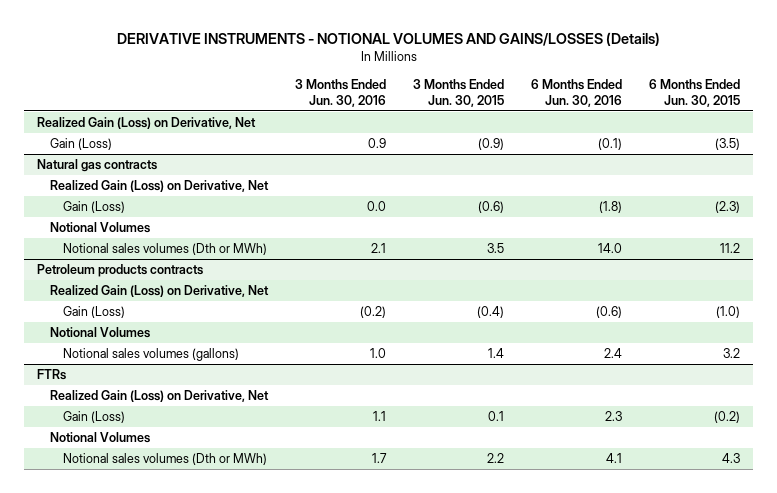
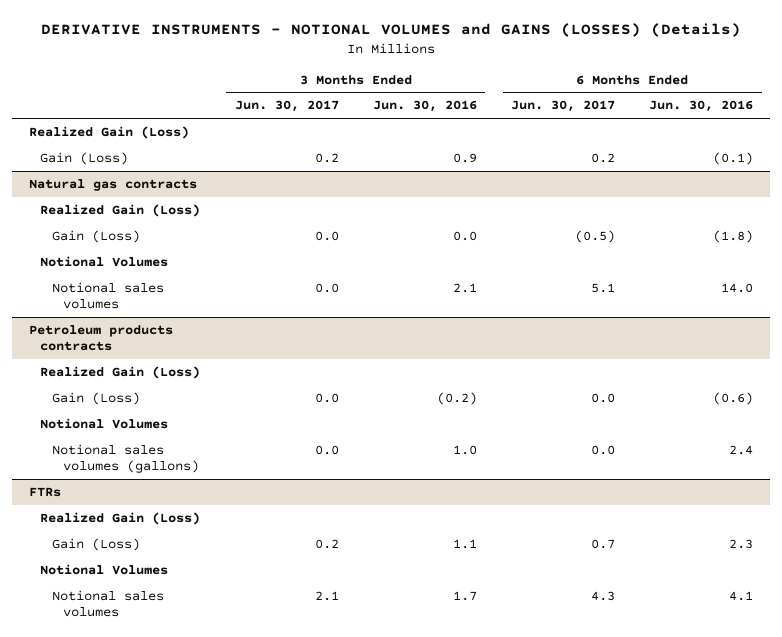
- DERIVATIVE INSTRUMENTS - NOTIONAL VOLUMES AND GAINS/LOSSES (Details)
+ DERIVATIVE INSTRUMENTS - NOTIONAL VOLUMES and GAINS (LOSSES) (Details)
- | 3 Months Ended Jun. 30, 2016 | 3 Months Ended Jun. 30, 2015 | 6 Months Ended Jun. 30, 2016 | 6 Months Ended Jun. 30, 2015
+ | 3 Months Ended Jun. 30, 2017 | 3 Months Ended Jun. 30, 2016 | 6 Months Ended Jun. 30, 2017 | 6 Months Ended Jun. 30, 2016
- Realized Gain (Loss) on Derivative, Net
+ Realized Gain (Loss)
@ Natural gas contracts
- Realized Gain (Loss) on Derivative, Net
+ Realized Gain (Loss)
- Notional sales volumes (Dth or MWh) | 2.1 | 3.5 | 14.0 | 11.2
+ Notional sales volumes | 0.0 | 2.1 | 5.1 | 14.0
@ Petroleum products contracts
- Realized Gain (Loss) on Derivative, Net
+ Realized Gain (Loss)
@ FTRs
- Realized Gain (Loss) on Derivative, Net
+ Realized Gain (Loss)
- Notional sales volumes (Dth or MWh) | 1.7 | 2.2 | 4.1 | 4.3
+ Notional sales volumes | 2.1 | 1.7 | 4.3 | 4.1

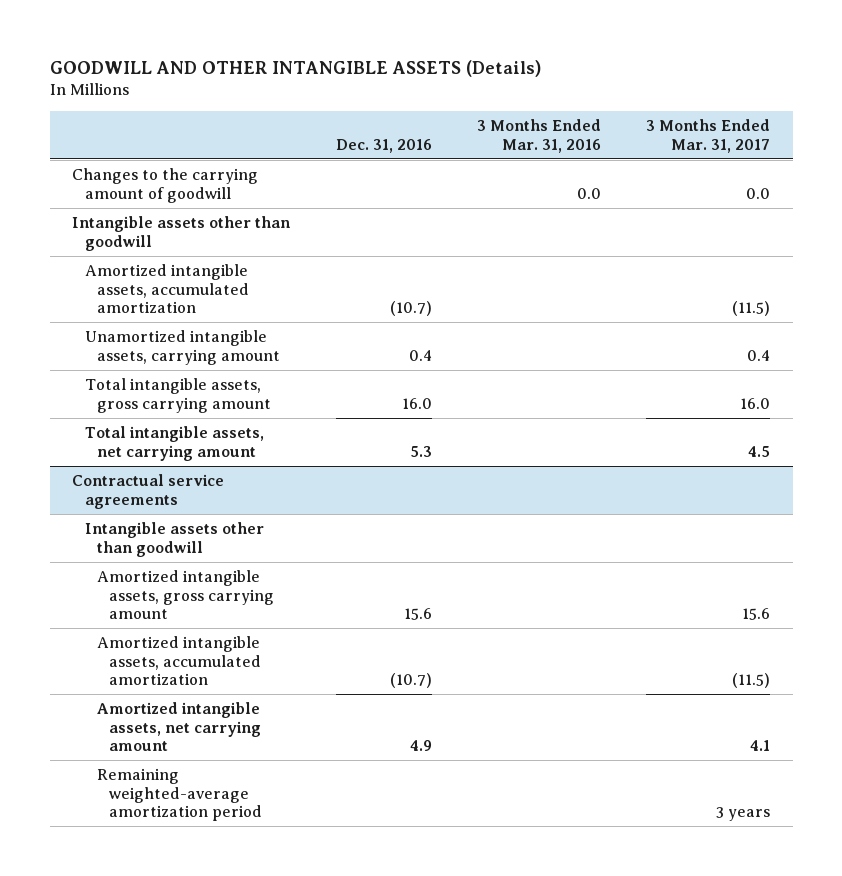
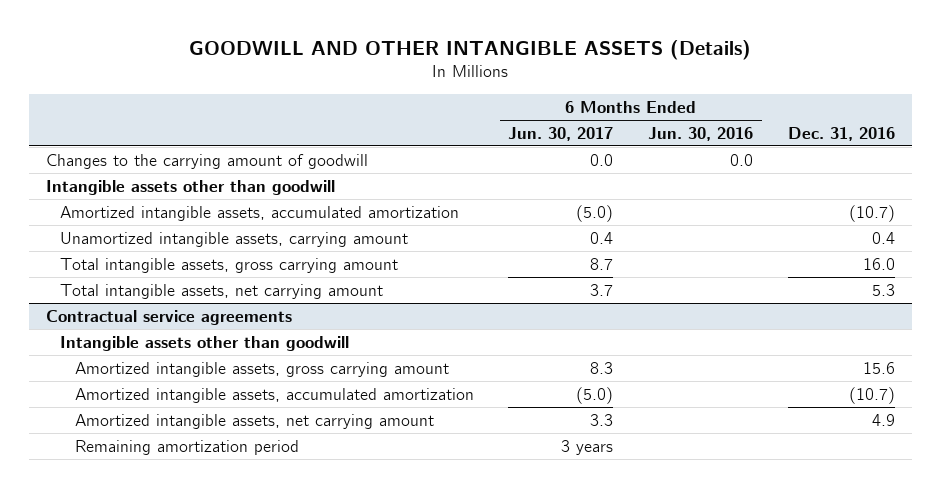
- | Dec. 31, 2016 | 3 Months Ended Mar. 31, 2016 | 3 Months Ended Mar. 31, 2017
+ | 6 Months Ended Jun. 30, 2017 | 6 Months Ended Jun. 30, 2016 | Dec. 31, 2016
@ Contractual service agreements
- Remaining weighted-average amortization period | | | 3 years
+ Remaining amortization period | 3 years | |

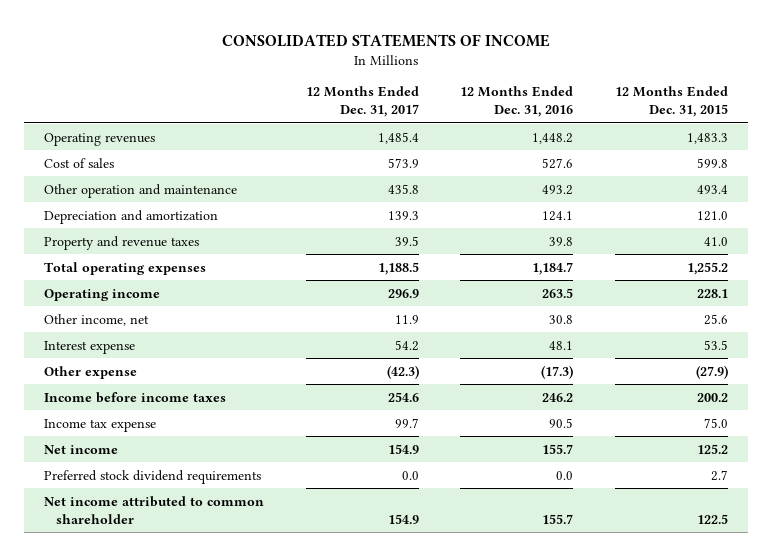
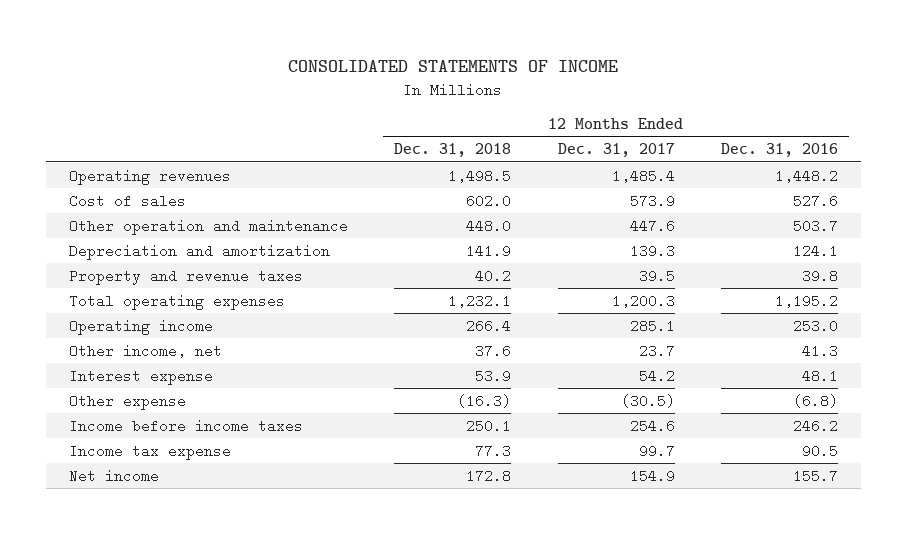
- | 12 Months Ended Dec. 31, 2017 | 12 Months Ended Dec. 31, 2016 | 12 Months Ended Dec. 31, 2015
+ | 12 Months Ended Dec. 31, 2018 | 12 Months Ended Dec. 31, 2017 | 12 Months Ended Dec. 31, 2016
- Other operation and maintenance | 435.8 | 493.2 | 493.4
+ Other operation and maintenance | 448.0 | 447.6 | 503.7
- Total operating expenses | 1,188.5 | 1,184.7 | 1,255.2
- Operating income | 296.9 | 263.5 | 228.1
- Other income, net | 11.9 | 30.8 | 25.6
+ Total operating expenses | 1,232.1 | 1,200.3 | 1,195.2
+ Operating income | 266.4 | 285.1 | 253.0
+ Other income, net | 37.6 | 23.7 | 41.3
- Other expense | (42.3) | (17.3) | (27.9)
+ Other expense | (16.3) | (30.5) | (6.8)
- Preferred stock dividend requirements | 0.0 | 0.0 | 2.7
- Net income attributed to common shareholder | 154.9 | 155.7 | 122.5

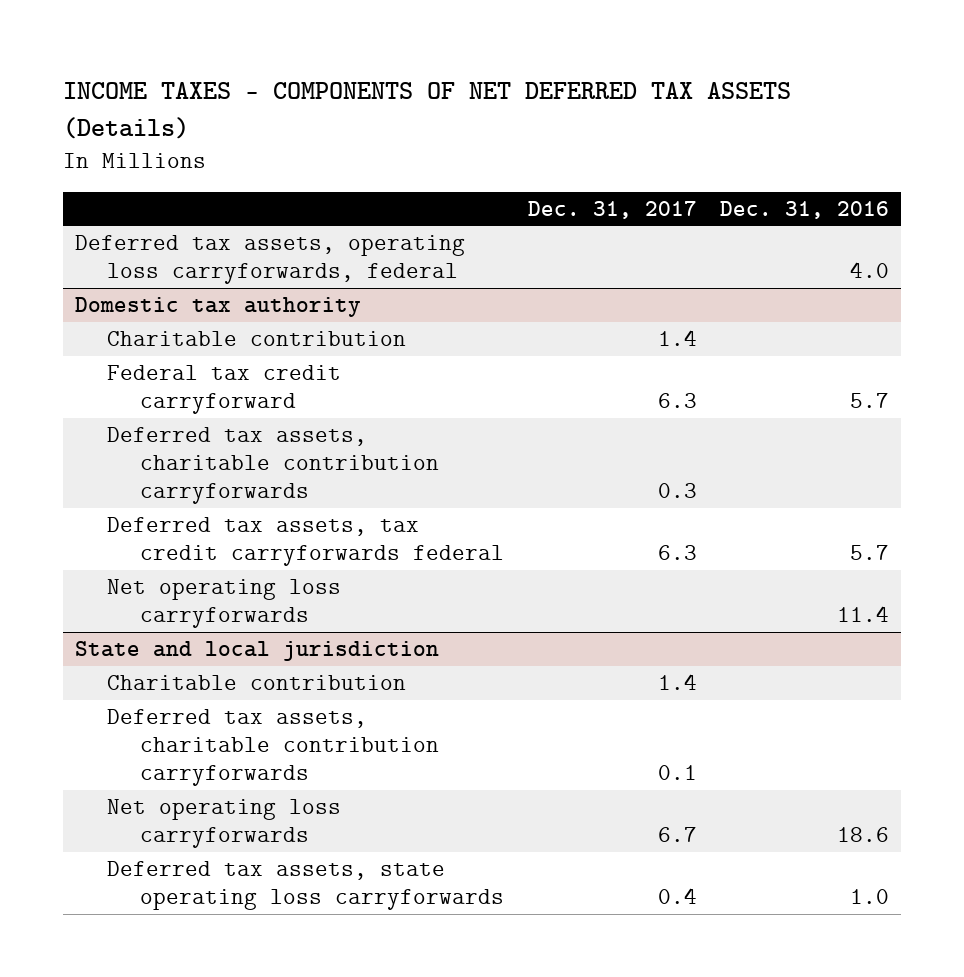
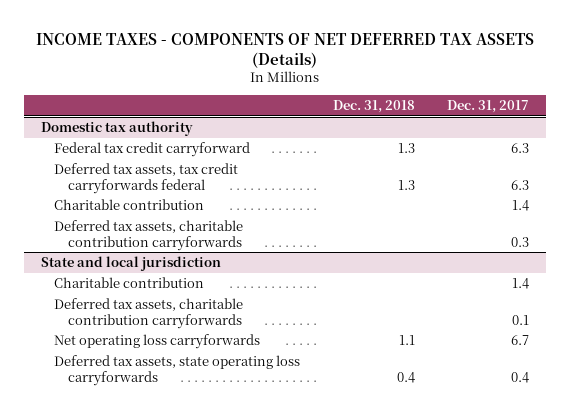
- | Dec. 31, 2017 | Dec. 31, 2016
+ | Dec. 31, 2018 | Dec. 31, 2017
- Deferred tax assets, operating loss carryforwards, federal | | 4.0
@ Domestic tax authority
- Net operating loss carryforwards | | 11.4
moved down: Charitable contribution | | 1.4
moved down: Deferred tax assets, charitable contribution carryforwards | | 0.3

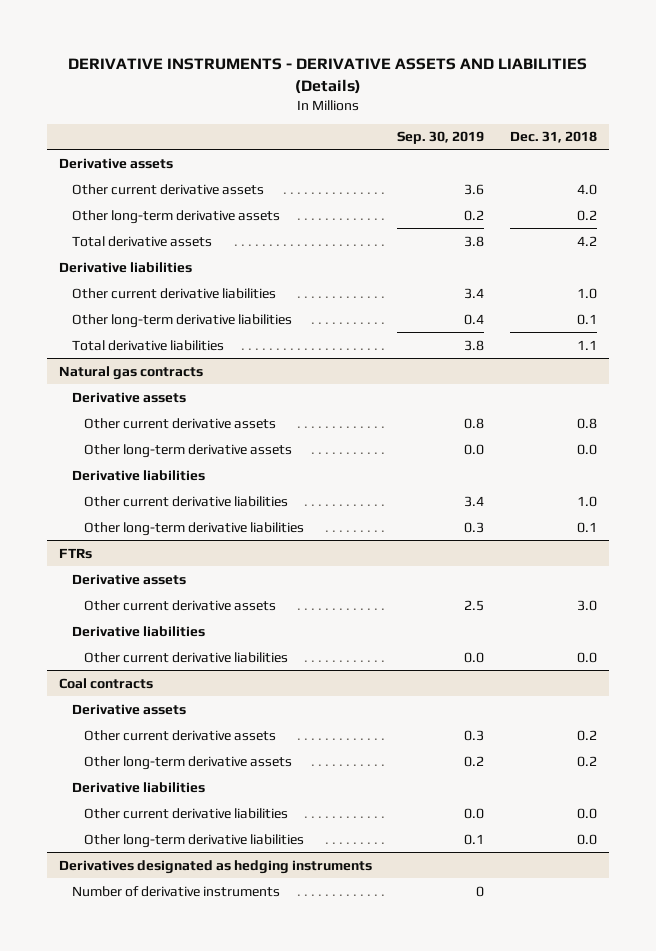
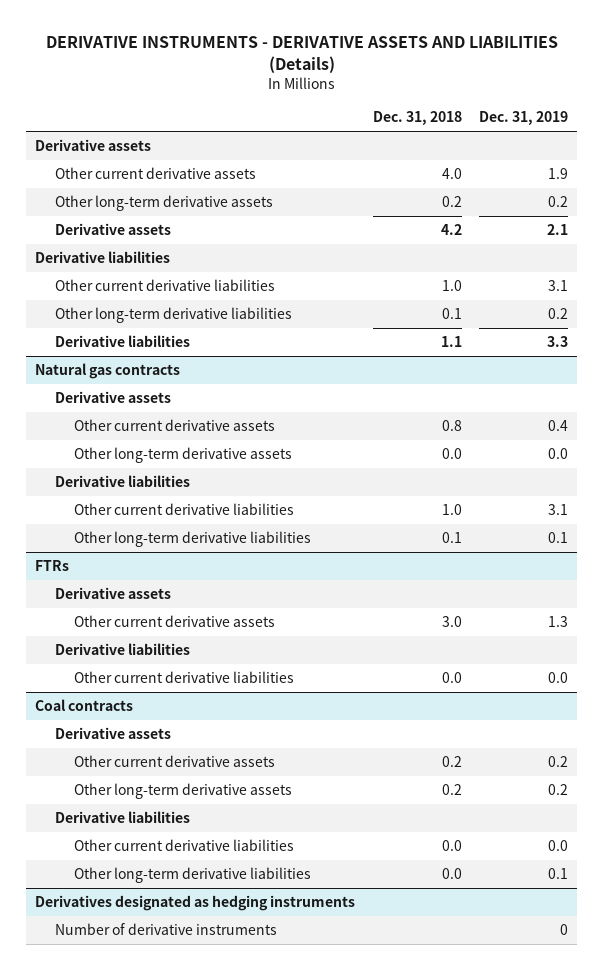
- | Sep. 30, 2019 | Dec. 31, 2018
+ | Dec. 31, 2018 | Dec. 31, 2019
- Total derivative assets | 3.8 | 4.2
+ Derivative assets | 4.2 | 2.1
- Total derivative liabilities | 3.8 | 1.1
+ Derivative liabilities | 1.1 | 3.3

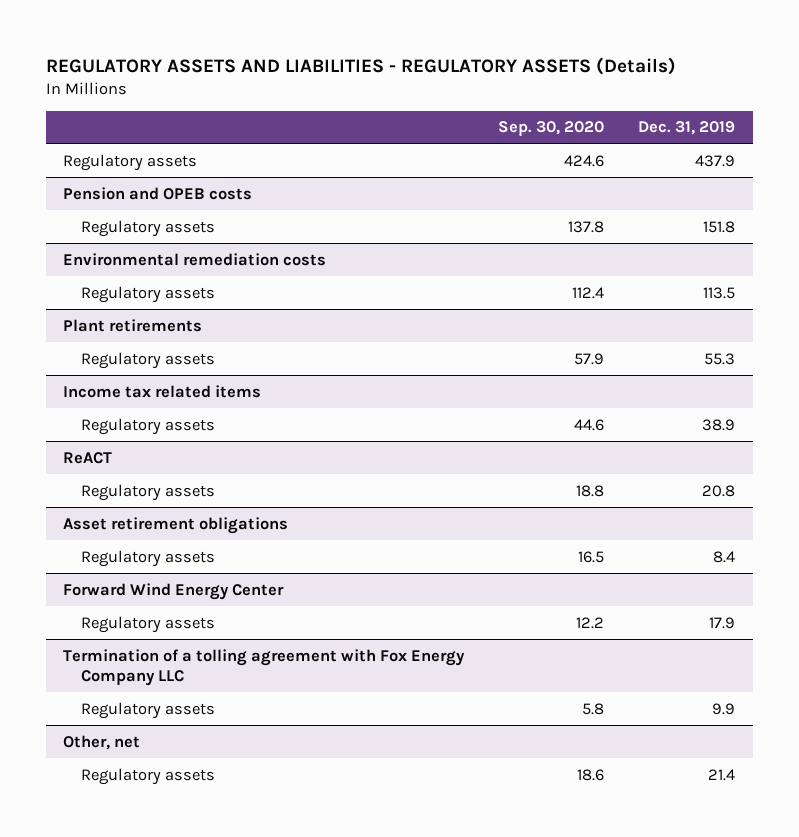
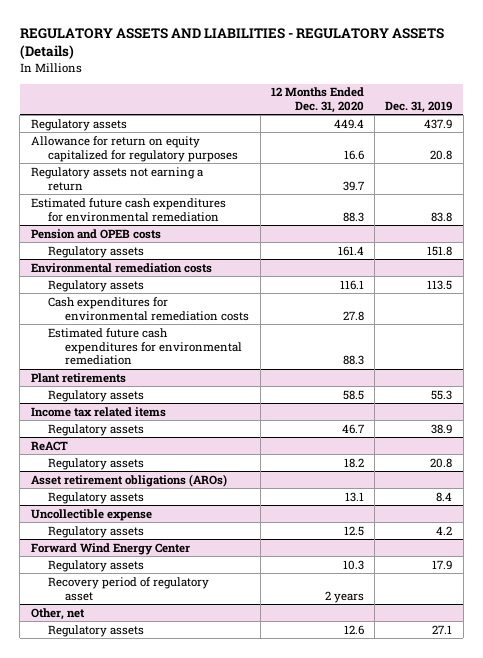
- | Sep. 30, 2020 | Dec. 31, 2019
+ | 12 Months Ended Dec. 31, 2020 | Dec. 31, 2019
+ Allowance for return on equity capitalized for regulatory purposes | 16.6 | 20.8
+ Regulatory assets not earning a return | 39.7 |
+ Estimated future cash expenditures for environmental remediation | 88.3 | 83.8
@ Environmental remediation costs
+ Cash expenditures for environmental remediation costs | 27.8 |
+ Estimated future cash expenditures for environmental remediation | 88.3 |
- Asset retirement obligations
+ Asset retirement obligations (AROs)
+ Uncollectible expense
+ Regulatory assets | 12.5 | 4.2
- Termination of a tolling agreement with Fox Energy Company LLC
- Regulatory assets | 5.8 | 9.9
@ Forward Wind Energy Center
+ Recovery period of regulatory asset | 2 years |
@ Other, net
- Regulatory assets | 18.6 | 21.4
+ Regulatory assets | 12.6 | 27.1

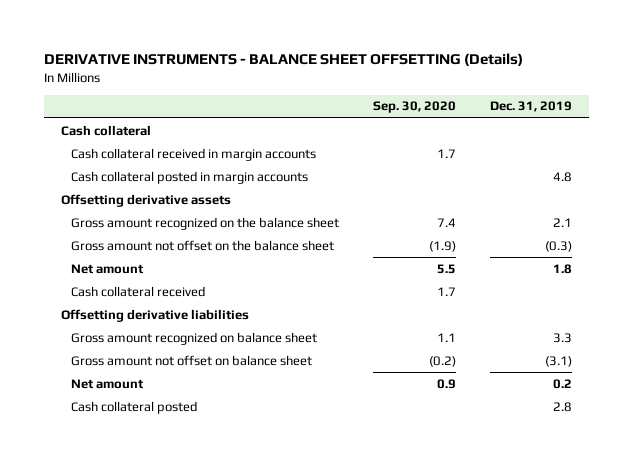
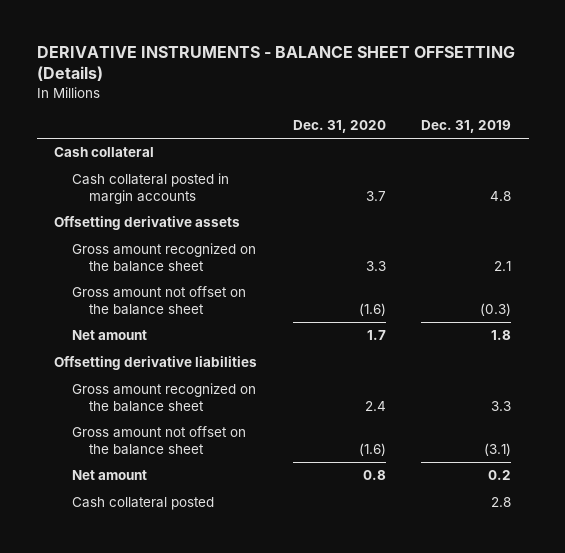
- | Sep. 30, 2020 | Dec. 31, 2019
+ | Dec. 31, 2020 | Dec. 31, 2019
- Cash collateral received in margin accounts | 1.7 |
- Cash collateral received | 1.7 |
- Gross amount recognized on balance sheet | 1.1 | 3.3
- Gross amount not offset on balance sheet | (0.2) | (3.1)
+ Gross amount recognized on the balance sheet | 2.4 | 3.3
+ Gross amount not offset on the balance sheet | (1.6) | (3.1)

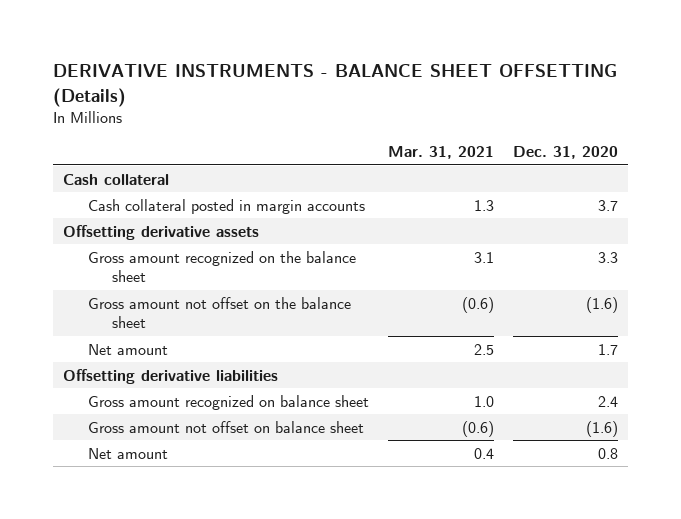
- | Dec. 31, 2020 | Dec. 31, 2019
+ | Mar. 31, 2021 | Dec. 31, 2020
- Gross amount recognized on the balance sheet | 2.4 | 3.3
- Gross amount not offset on the balance sheet | (1.6) | (3.1)
+ Gross amount recognized on balance sheet | 1.0 | 2.4
+ Gross amount not offset on balance sheet | (0.6) | (1.6)
- Cash collateral posted | | 2.8

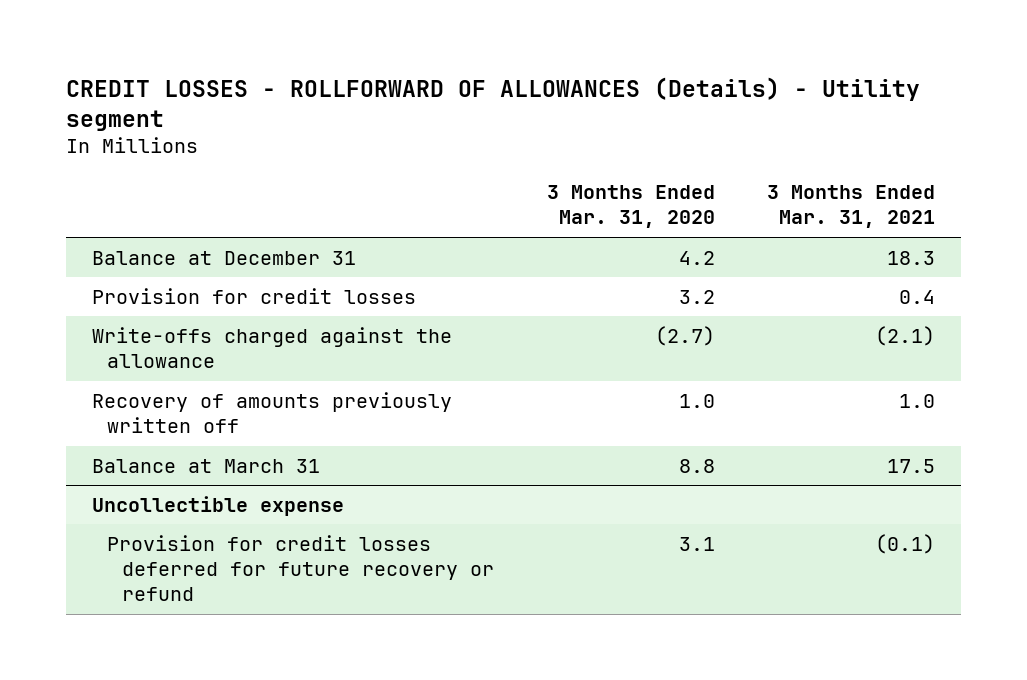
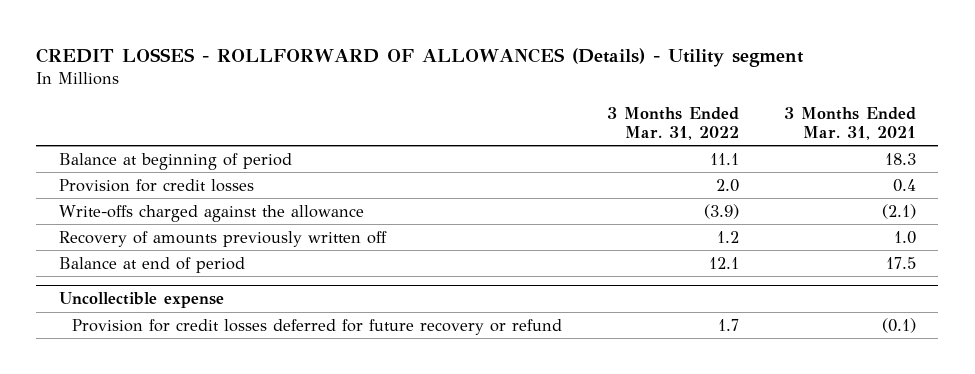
- | 3 Months Ended Mar. 31, 2020 | 3 Months Ended Mar. 31, 2021
+ | 3 Months Ended Mar. 31, 2022 | 3 Months Ended Mar. 31, 2021
- Balance at December 31 | 4.2 | 18.3
+ Balance at beginning of period | 11.1 | 18.3
- Balance at March 31 | 8.8 | 17.5
+ Balance at end of period | 12.1 | 17.5

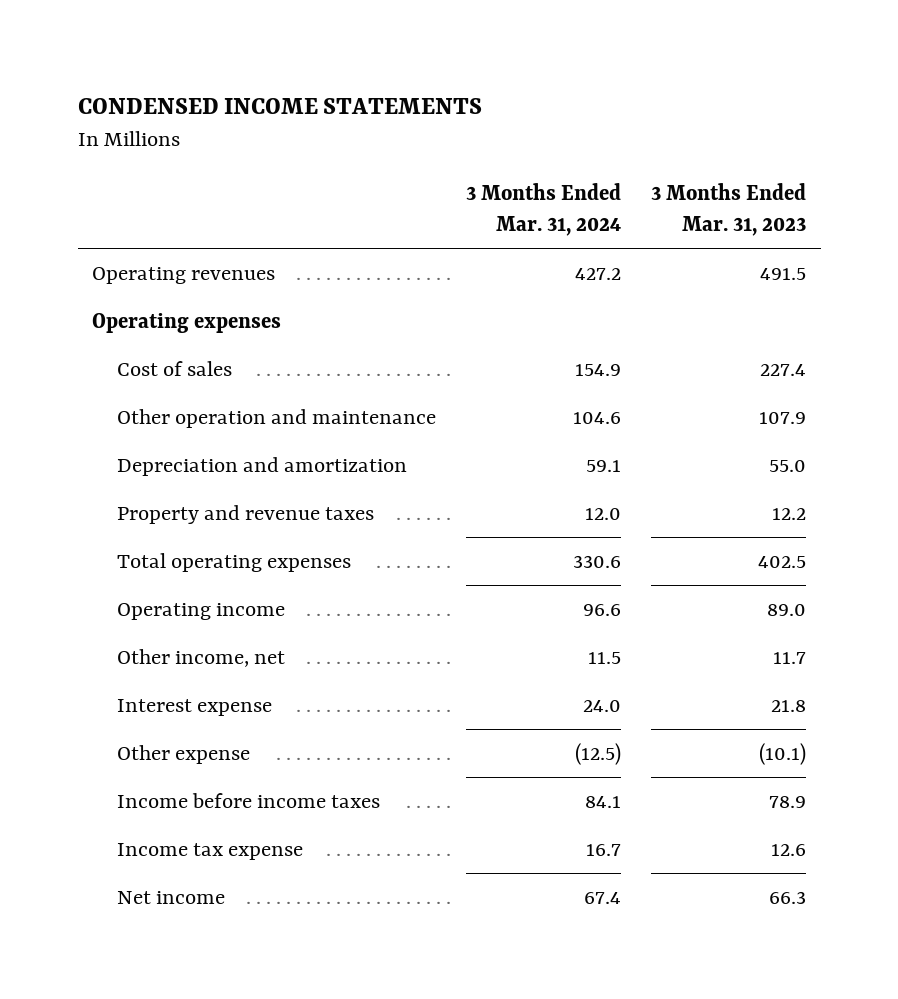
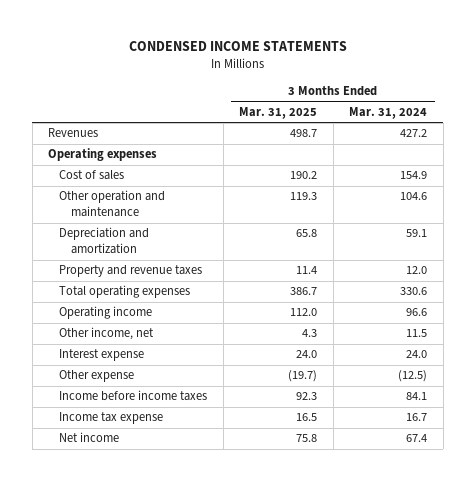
- | 3 Months Ended Mar. 31, 2024 | 3 Months Ended Mar. 31, 2023
+ | 3 Months Ended Mar. 31, 2025 | 3 Months Ended Mar. 31, 2024
- Operating revenues | 427.2 | 491.5
+ Revenues | 498.7 | 427.2

